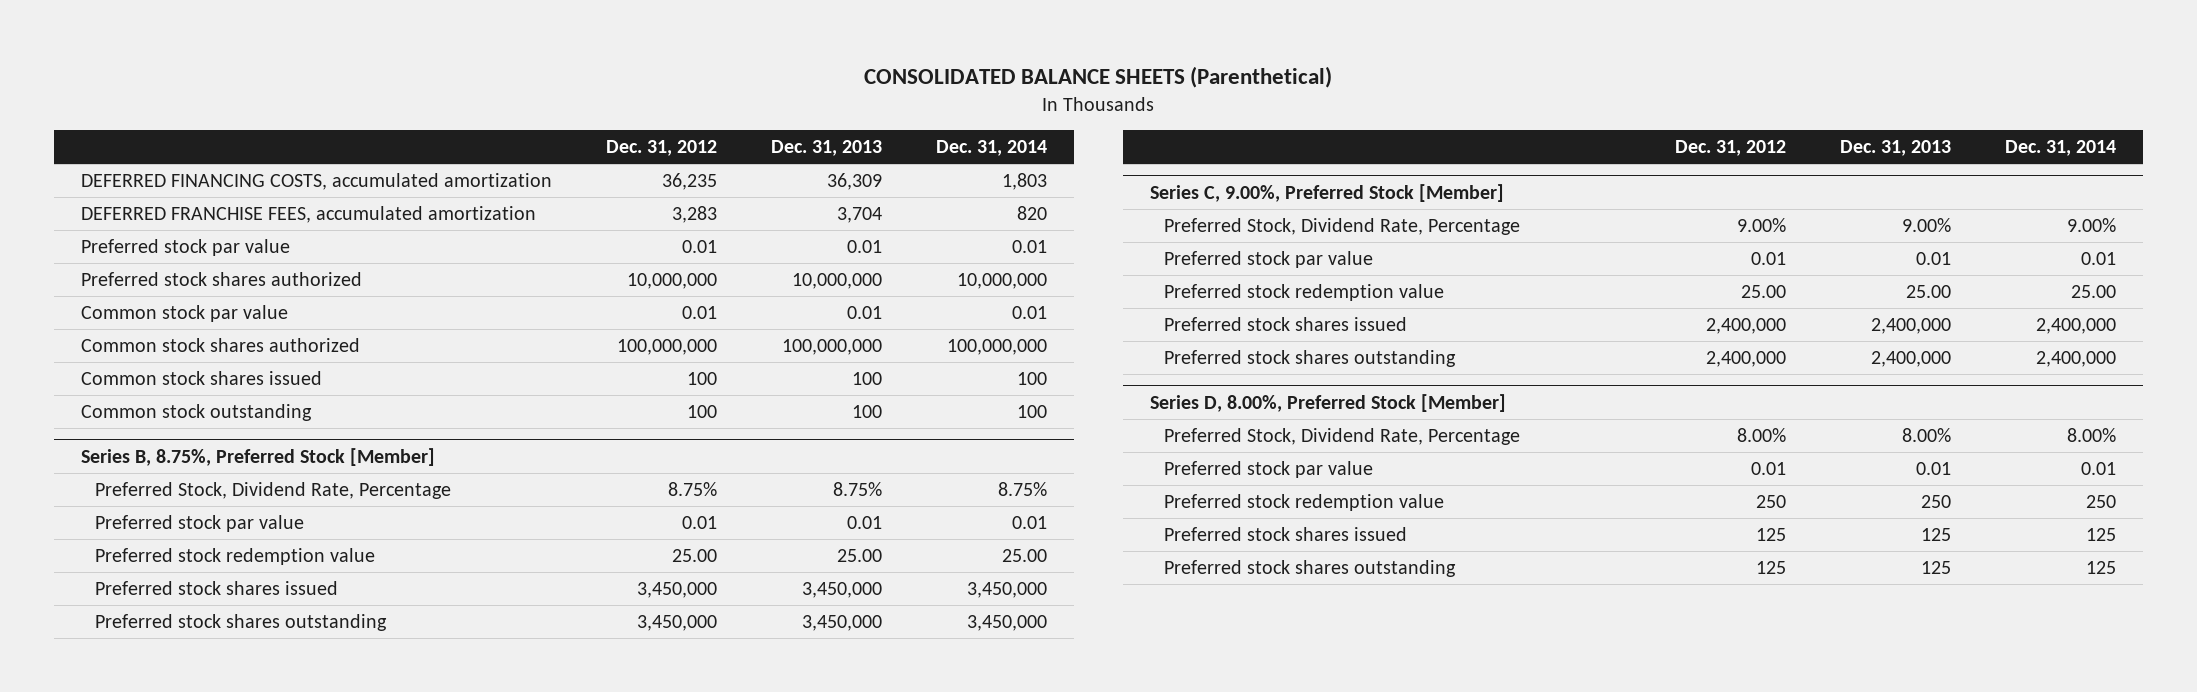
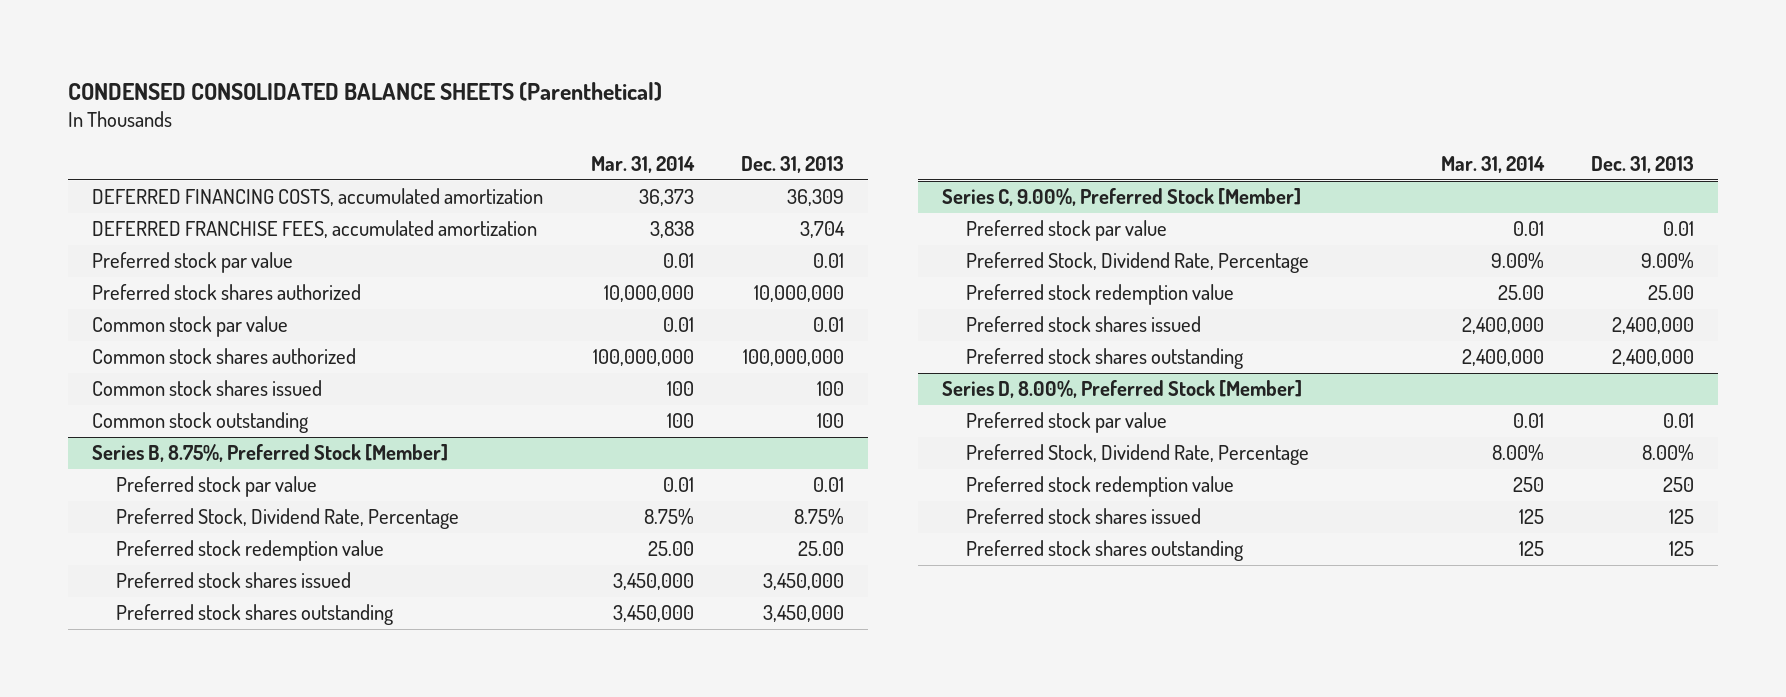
- CONSOLIDATED BALANCE SHEETS (Parenthetical)
+ CONDENSED CONSOLIDATED BALANCE SHEETS (Parenthetical)
- | Dec. 31, 2012 | Dec. 31, 2013 | Dec. 31, 2014
+ | Mar. 31, 2014 | Dec. 31, 2013
@ Series B, 8.75%, Preferred Stock [Member]
moved down: Preferred Stock, Dividend Rate, Percentage | 8.75% | 8.75%
@ Series C, 9.00%, Preferred Stock [Member]
moved down: Preferred Stock, Dividend Rate, Percentage | 9.00% | 9.00%
@ Series D, 8.00%, Preferred Stock [Member]
moved down: Preferred Stock, Dividend Rate, Percentage | 8.00% | 8.00%

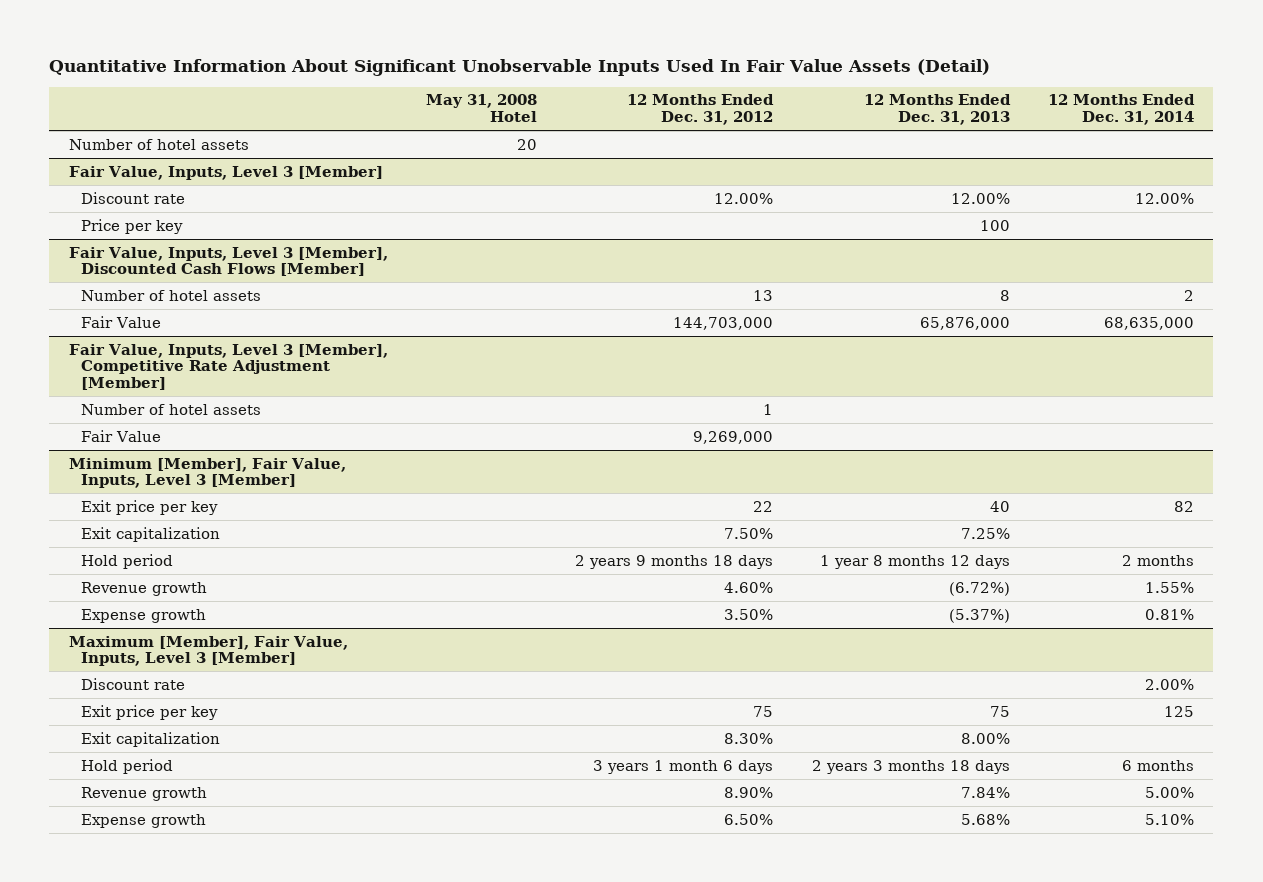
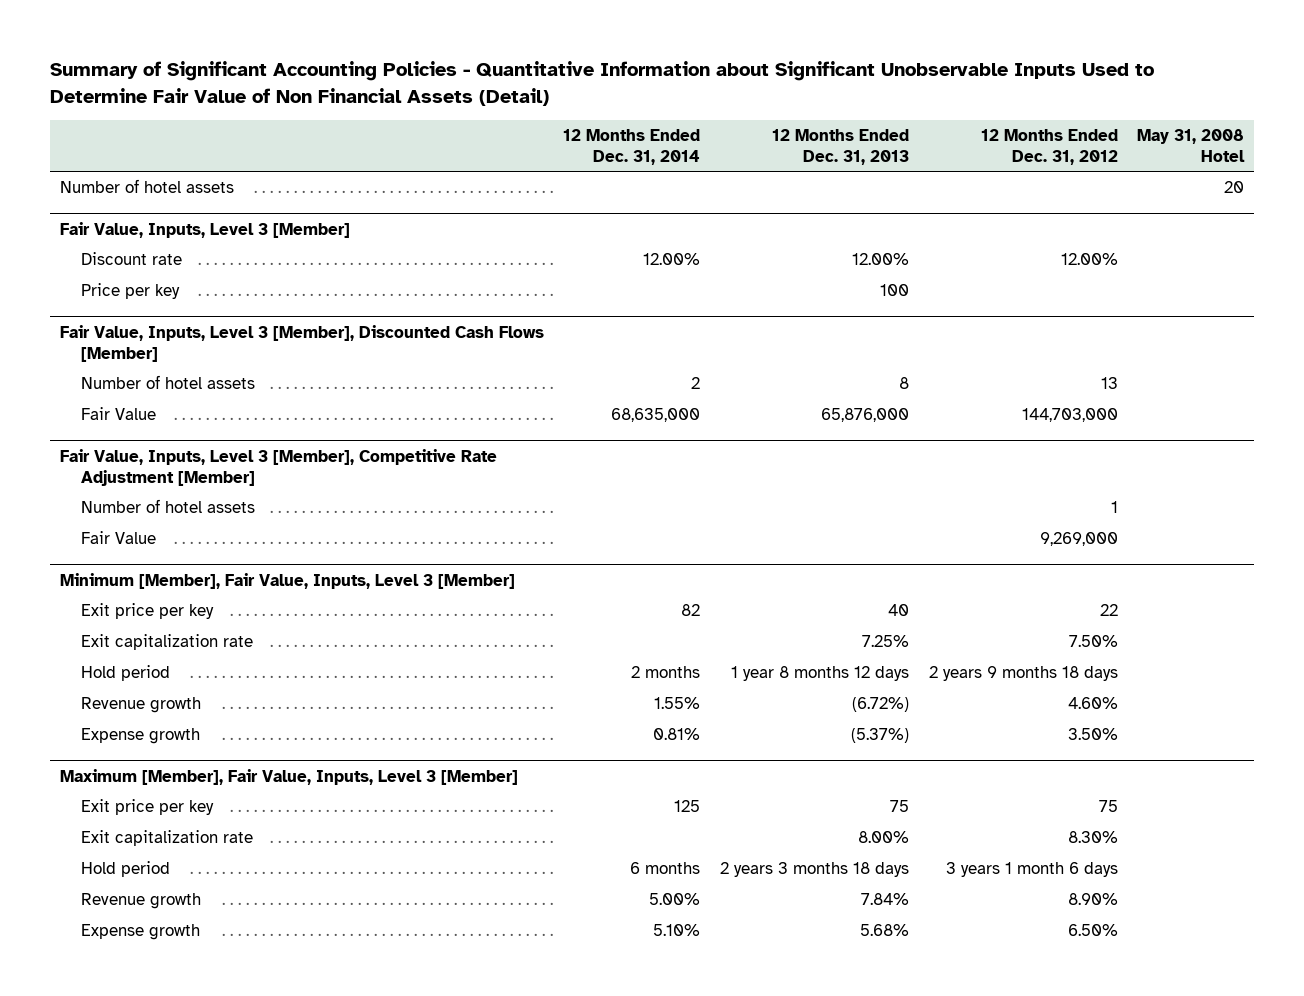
- Quantitative Information About Significant Unobservable Inputs Used In Fair Value Assets (Detail)
+ Summary of Significant Accounting Policies - Quantitative Information about Significant Unobservable Inputs Used to Determine Fair Value of Non Financial Assets (Detail)
- | May 31, 2008 Hotel | 12 Months Ended Dec. 31, 2012 | 12 Months Ended Dec. 31, 2013 | 12 Months Ended Dec. 31, 2014
+ | 12 Months Ended Dec. 31, 2014 | 12 Months Ended Dec. 31, 2013 | 12 Months Ended Dec. 31, 2012 | May 31, 2008 Hotel
@ Minimum [Member], Fair Value, Inputs, Level 3 [Member]
- Exit capitalization | | 7.50% | 7.25% |
+ Exit capitalization rate | | 7.25% | 7.50% |
@ Maximum [Member], Fair Value, Inputs, Level 3 [Member]
- Discount rate | | | | 2.00%
- Exit capitalization | | 8.30% | 8.00% |
+ Exit capitalization rate | | 8.00% | 8.30% |

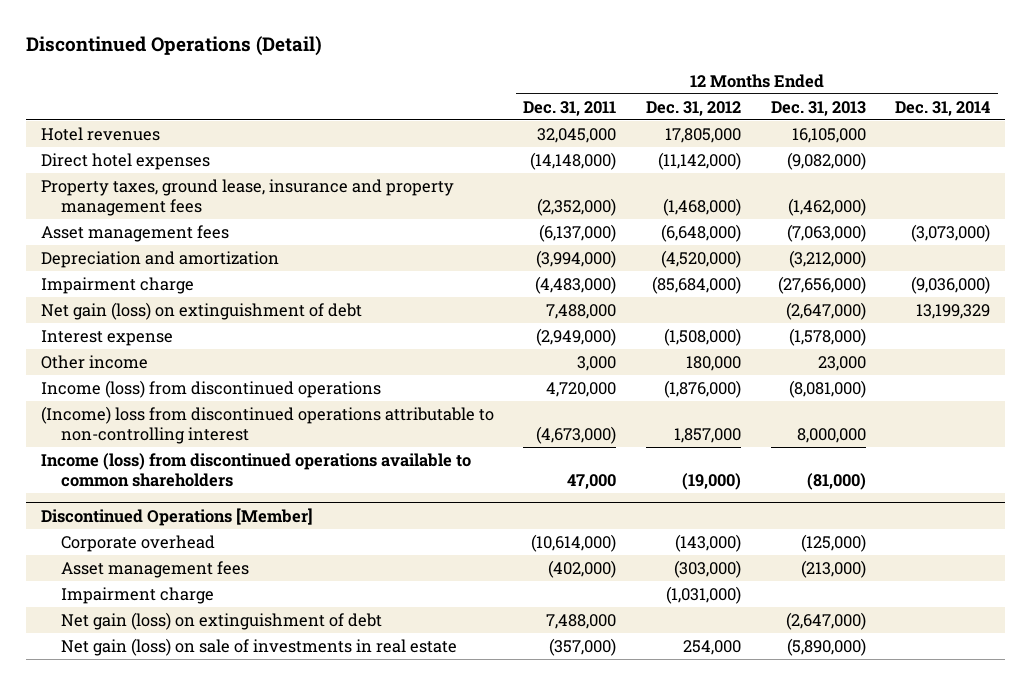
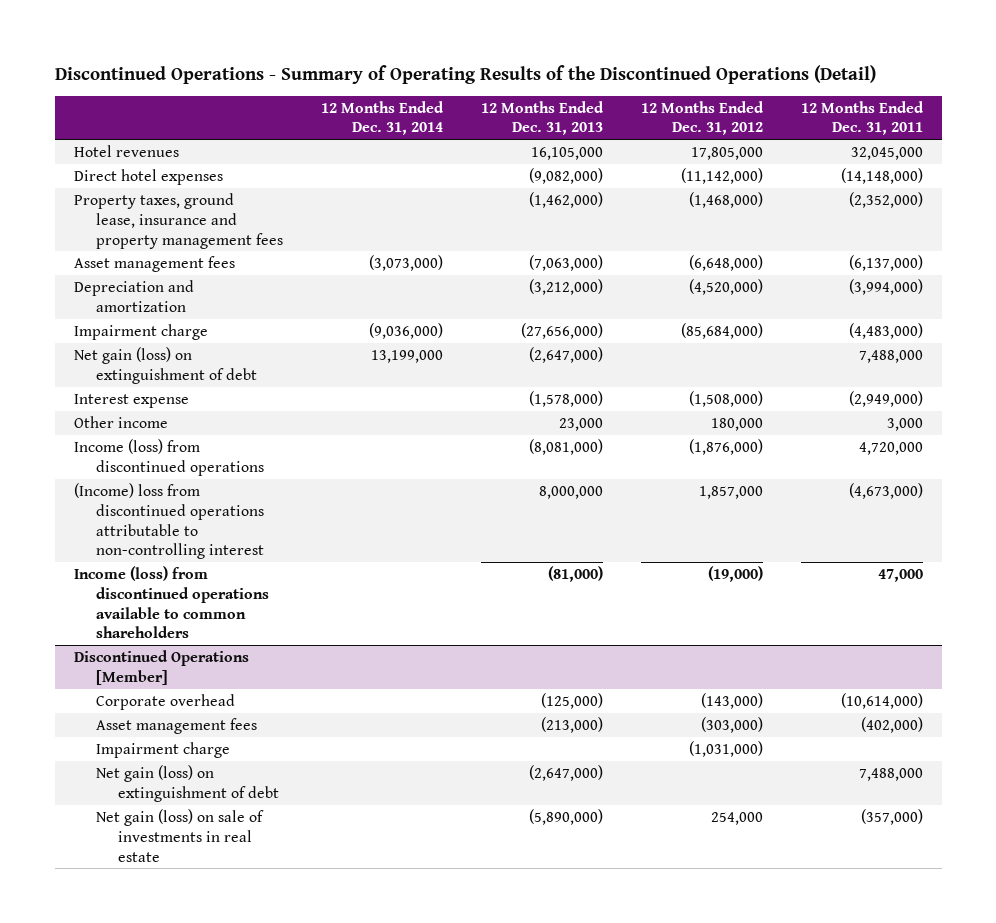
- Discontinued Operations (Detail)
+ Discontinued Operations - Summary of Operating Results of the Discontinued Operations (Detail)
- | 12 Months Ended Dec. 31, 2011 | 12 Months Ended Dec. 31, 2012 | 12 Months Ended Dec. 31, 2013 | 12 Months Ended Dec. 31, 2014
+ | 12 Months Ended Dec. 31, 2014 | 12 Months Ended Dec. 31, 2013 | 12 Months Ended Dec. 31, 2012 | 12 Months Ended Dec. 31, 2011
- Net gain (loss) on extinguishment of debt | 7,488,000 | | (2,647,000) | 13,199,329
+ Net gain (loss) on extinguishment of debt | 13,199,000 | (2,647,000) | | 7,488,000

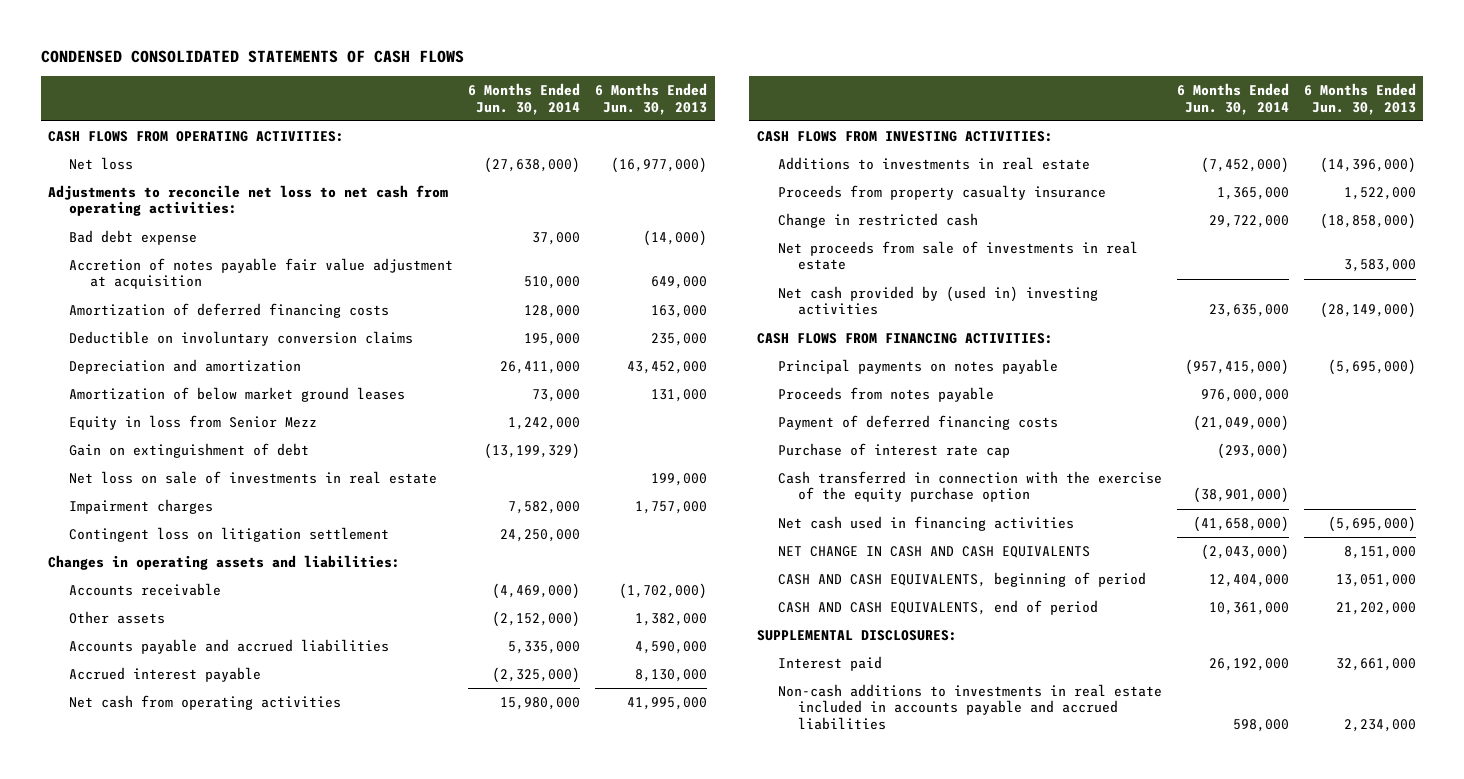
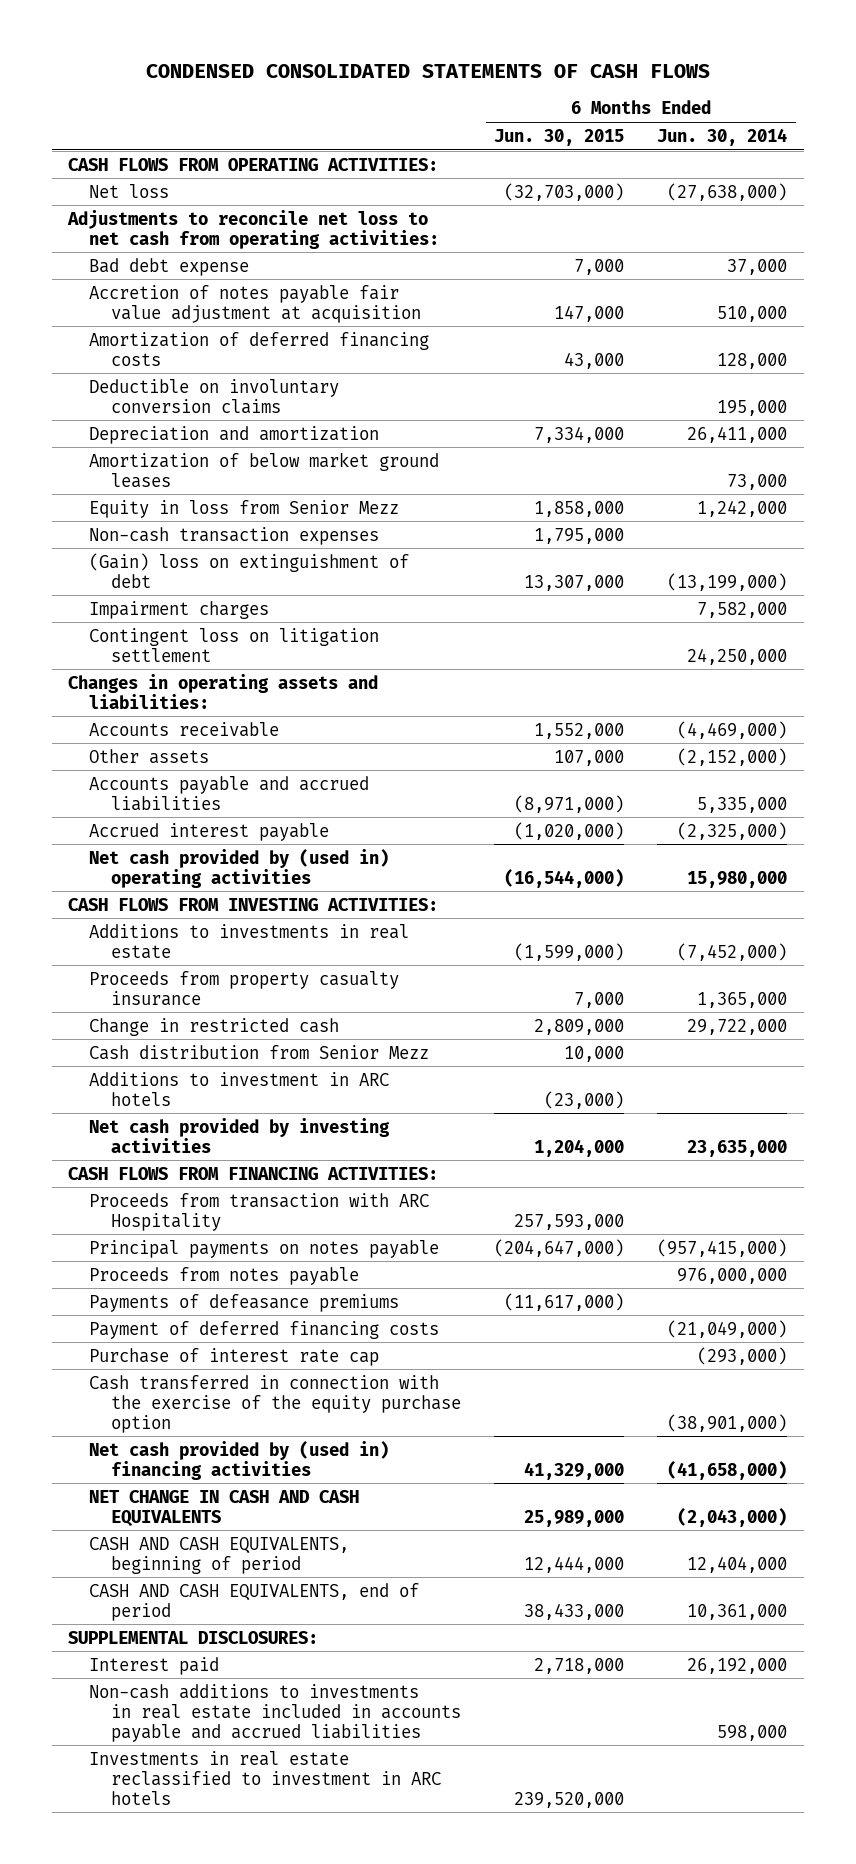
- | 6 Months Ended Jun. 30, 2014 | 6 Months Ended Jun. 30, 2013
+ | 6 Months Ended Jun. 30, 2015 | 6 Months Ended Jun. 30, 2014
- Gain on extinguishment of debt | (13,199,329) |
- Net loss on sale of investments in real estate | | 199,000
+ Non-cash transaction expenses | 1,795,000 |
+ (Gain) loss on extinguishment of debt | 13,307,000 | (13,199,000)
- Net cash from operating activities | 15,980,000 | 41,995,000
+ Net cash provided by (used in) operating activities | (16,544,000) | 15,980,000
- Net proceeds from sale of investments in real estate | | 3,583,000
- Net cash provided by (used in) investing activities | 23,635,000 | (28,149,000)
+ Cash distribution from Senior Mezz | 10,000 |
+ Additions to investment in ARC hotels | (23,000) |
+ Net cash provided by investing activities | 1,204,000 | 23,635,000
+ Proceeds from transaction with ARC Hospitality | 257,593,000 |
+ Payments of defeasance premiums | (11,617,000) |
- Net cash used in financing activities | (41,658,000) | (5,695,000)
+ Net cash provided by (used in) financing activities | 41,329,000 | (41,658,000)
+ Investments in real estate reclassified to investment in ARC hotels | 239,520,000 |

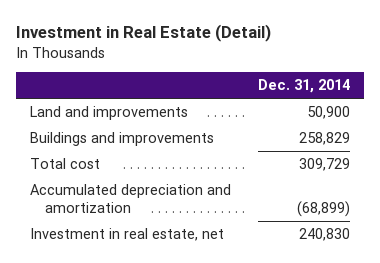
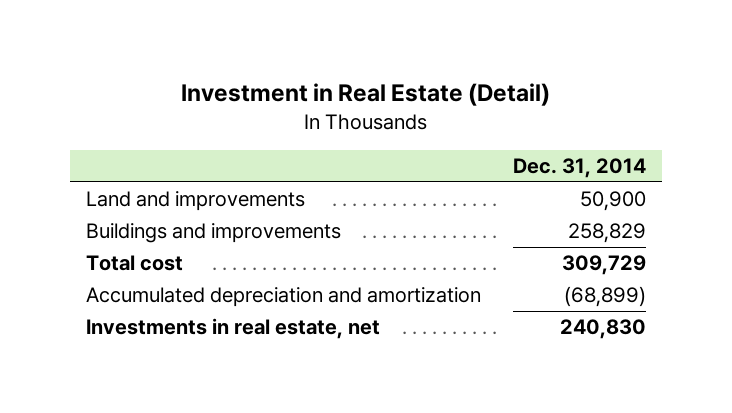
- Investment in real estate, net | 240,830
+ Investments in real estate, net | 240,830

